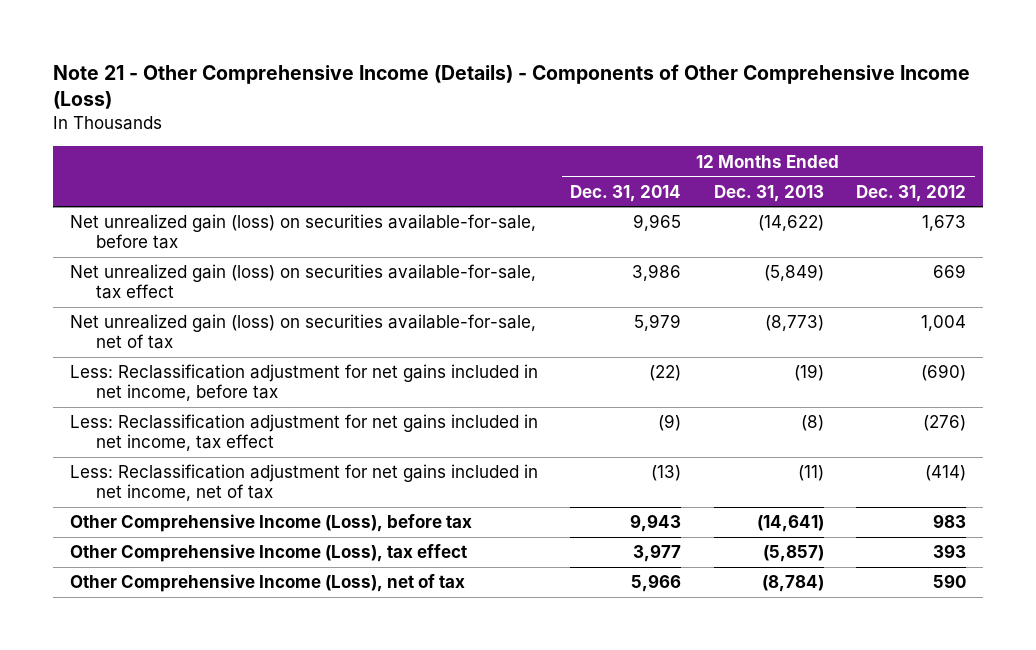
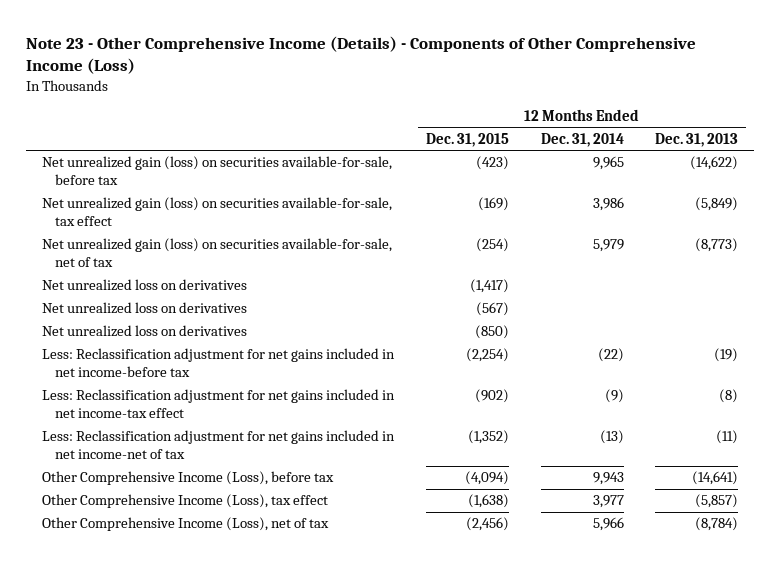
- Note 21 - Other Comprehensive Income (Details) - Components of Other Comprehensive Income (Loss)
+ Note 23 - Other Comprehensive Income (Details) - Components of Other Comprehensive Income (Loss)
- | 12 Months Ended Dec. 31, 2014 | 12 Months Ended Dec. 31, 2013 | 12 Months Ended Dec. 31, 2012
+ | 12 Months Ended Dec. 31, 2015 | 12 Months Ended Dec. 31, 2014 | 12 Months Ended Dec. 31, 2013
- Less: Reclassification adjustment for net gains included in net income, before tax | (22) | (19) | (690)
- Less: Reclassification adjustment for net gains included in net income, tax effect | (9) | (8) | (276)
- Less: Reclassification adjustment for net gains included in net income, net of tax | (13) | (11) | (414)
+ Net unrealized loss on derivatives | (1,417) | |
+ Net unrealized loss on derivatives | (567) | |
+ Net unrealized loss on derivatives | (850) | |
+ Less: Reclassification adjustment for net gains included in net income-before tax | (2,254) | (22) | (19)
+ Less: Reclassification adjustment for net gains included in net income-tax effect | (902) | (9) | (8)
+ Less: Reclassification adjustment for net gains included in net income-net of tax | (1,352) | (13) | (11)

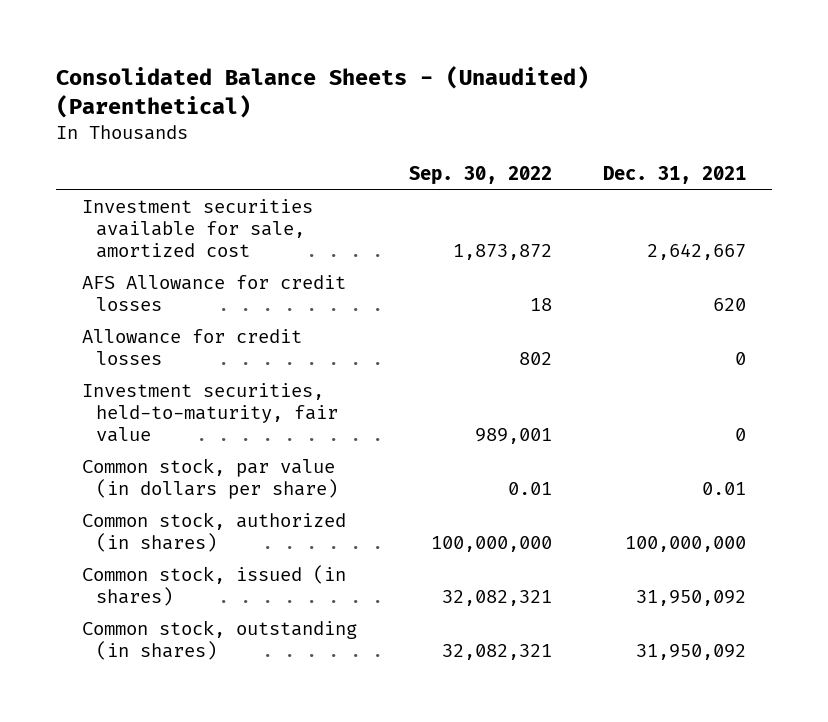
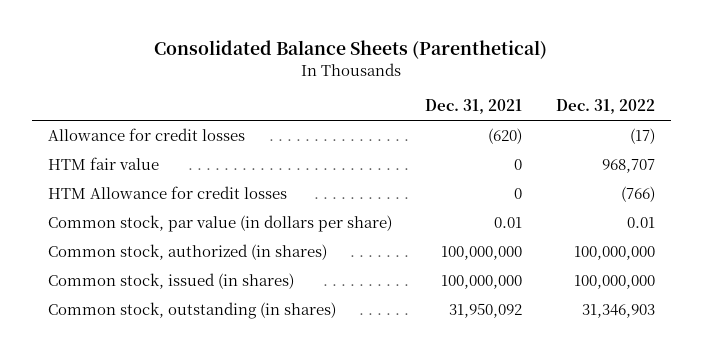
- Consolidated Balance Sheets - (Unaudited) (Parenthetical)
+ Consolidated Balance Sheets (Parenthetical)
- | Sep. 30, 2022 | Dec. 31, 2021
+ | Dec. 31, 2021 | Dec. 31, 2022
- Investment securities available for sale, amortized cost | 1,873,872 | 2,642,667
- AFS Allowance for credit losses | 18 | 620
- Allowance for credit losses | 802 | 0
- Investment securities, held-to-maturity, fair value | 989,001 | 0
+ Allowance for credit losses | (620) | (17)
+ HTM fair value | 0 | 968,707
+ HTM Allowance for credit losses | 0 | (766)
- Common stock, issued (in shares) | 32,082,321 | 31,950,092
+ Common stock, issued (in shares) | 100,000,000 | 100,000,000

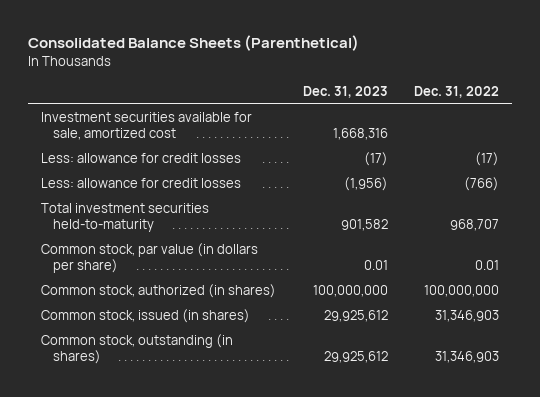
- | Dec. 31, 2021 | Dec. 31, 2022
+ | Dec. 31, 2023 | Dec. 31, 2022
- Allowance for credit losses | (620) | (17)
- HTM fair value | 0 | 968,707
- HTM Allowance for credit losses | 0 | (766)
+ Investment securities available for sale, amortized cost | 1,668,316 |
+ Less: allowance for credit losses | (17) | (17)
+ Less: allowance for credit losses | (1,956) | (766)
+ Total investment securities held-to-maturity | 901,582 | 968,707
- Common stock, issued (in shares) | 100,000,000 | 100,000,000
+ Common stock, issued (in shares) | 29,925,612 | 31,346,903

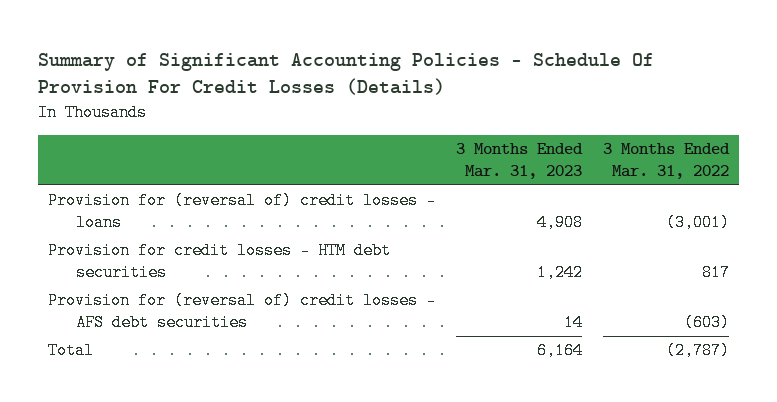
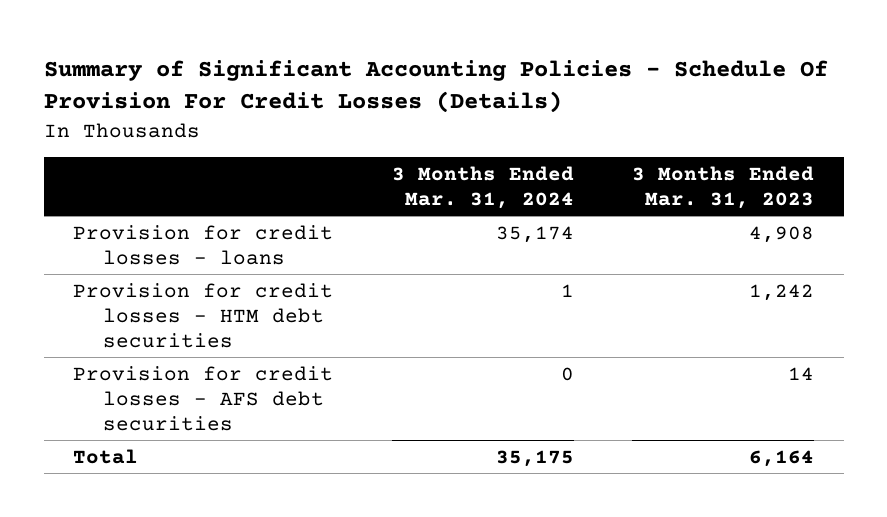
- | 3 Months Ended Mar. 31, 2023 | 3 Months Ended Mar. 31, 2022
+ | 3 Months Ended Mar. 31, 2024 | 3 Months Ended Mar. 31, 2023
- Provision for (reversal of) credit losses - loans | 4,908 | (3,001)
+ Provision for credit losses - loans | 35,174 | 4,908
- Provision for (reversal of) credit losses - AFS debt securities | 14 | (603)
+ Provision for credit losses - AFS debt securities | 0 | 14

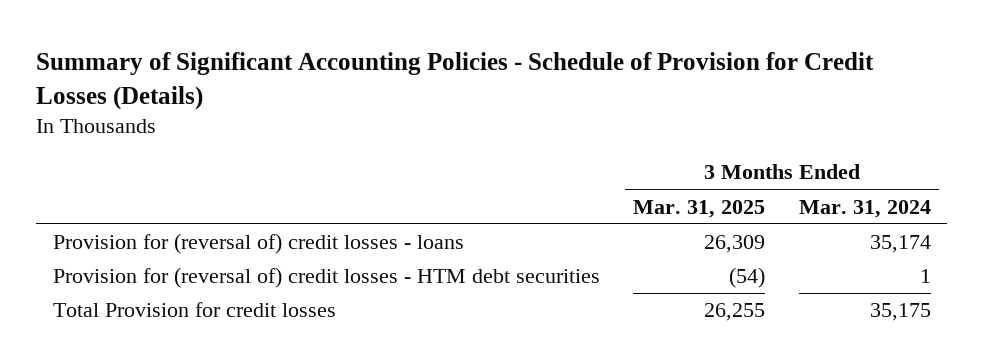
- Summary of Significant Accounting Policies - Schedule Of Provision For Credit Losses (Details)
+ Summary of Significant Accounting Policies - Schedule of Provision for Credit Losses (Details)
- | 3 Months Ended Mar. 31, 2024 | 3 Months Ended Mar. 31, 2023
+ | 3 Months Ended Mar. 31, 2025 | 3 Months Ended Mar. 31, 2024
- Provision for credit losses - loans | 35,174 | 4,908
- Provision for credit losses - HTM debt securities | 1 | 1,242
- Provision for credit losses - AFS debt securities | 0 | 14
- Total | 35,175 | 6,164
+ Provision for (reversal of) credit losses - loans | 26,309 | 35,174
+ Provision for (reversal of) credit losses - HTM debt securities | (54) | 1
+ Total Provision for credit losses | 26,255 | 35,175

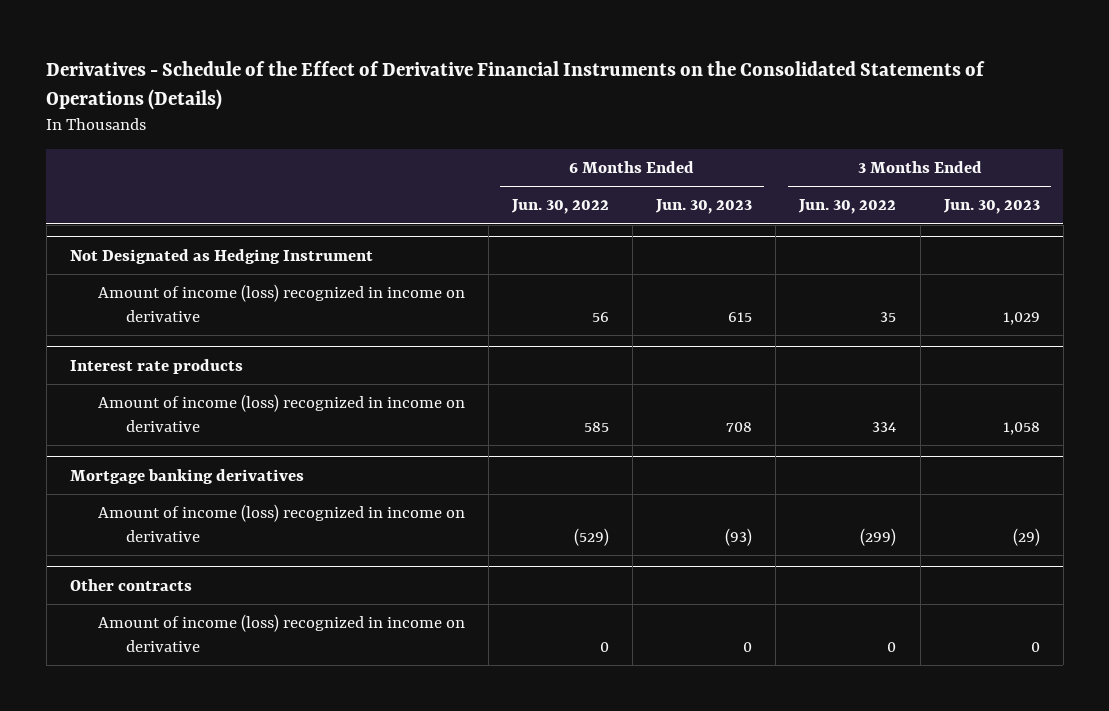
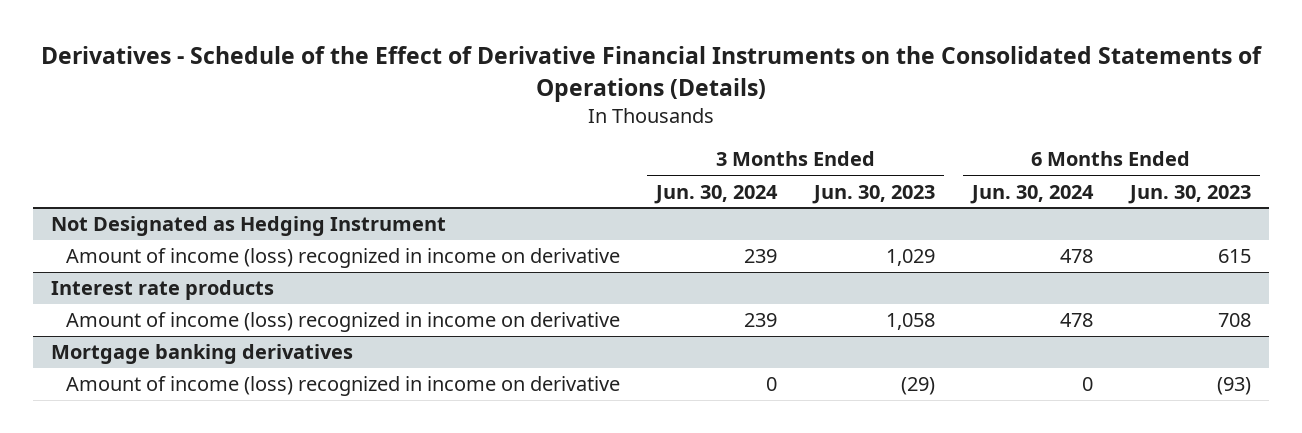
- | 6 Months Ended Jun. 30, 2022 | 6 Months Ended Jun. 30, 2023 | 3 Months Ended Jun. 30, 2022 | 3 Months Ended Jun. 30, 2023
+ | 3 Months Ended Jun. 30, 2024 | 3 Months Ended Jun. 30, 2023 | 6 Months Ended Jun. 30, 2024 | 6 Months Ended Jun. 30, 2023
- Other contracts
- Amount of income (loss) recognized in income on derivative | 0 | 0 | 0 | 0

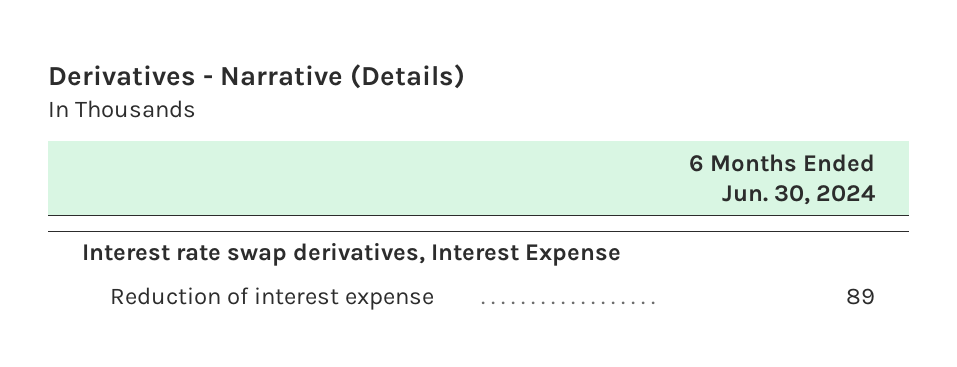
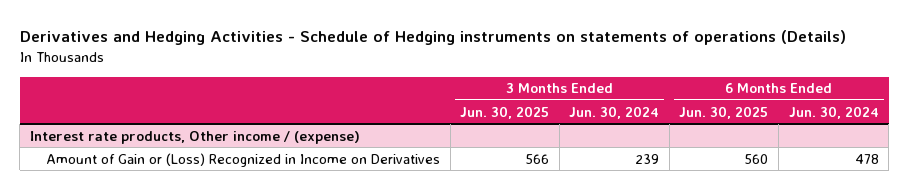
- Derivatives - Narrative (Details)
+ Derivatives and Hedging Activities - Schedule of Hedging instruments on statements of operations (Details)
- | 6 Months Ended Jun. 30, 2024
+ | 3 Months Ended Jun. 30, 2025 | 3 Months Ended Jun. 30, 2024 | 6 Months Ended Jun. 30, 2025 | 6 Months Ended Jun. 30, 2024
- Interest rate swap derivatives, Interest Expense
- Reduction of interest expense | 89
+ Interest rate products, Other income / (expense)
+ Amount of Gain or (Loss) Recognized in Income on Derivatives | 566 | 239 | 560 | 478

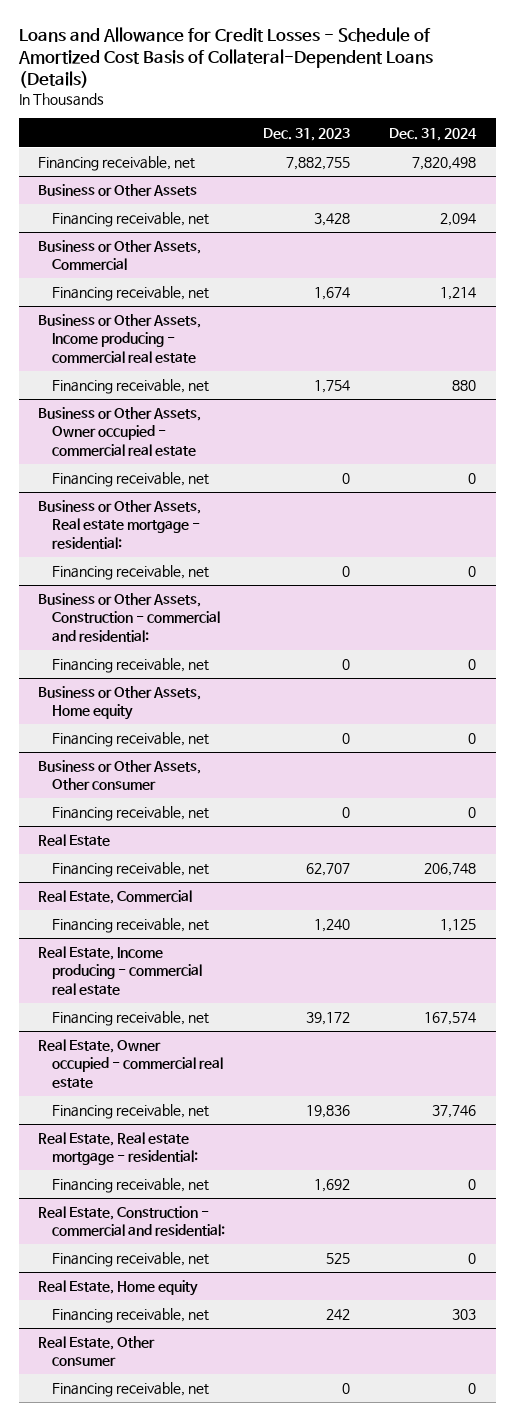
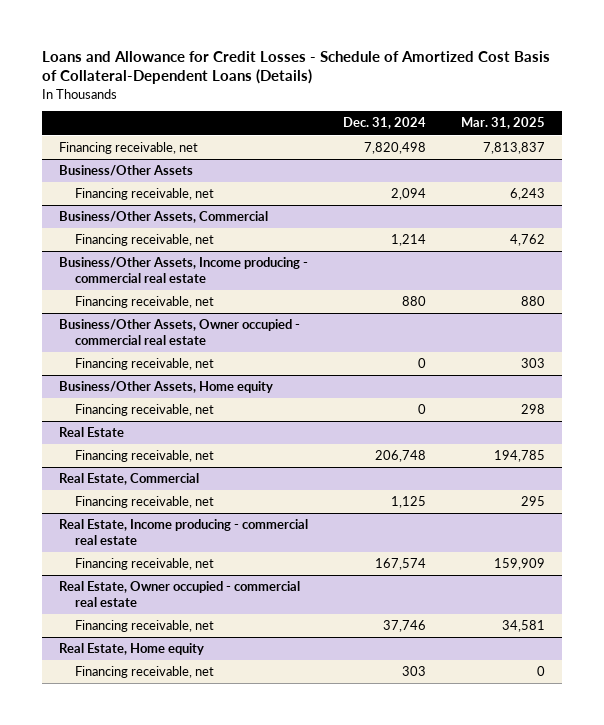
- | Dec. 31, 2023 | Dec. 31, 2024
+ | Dec. 31, 2024 | Mar. 31, 2025
- Business or Other Assets
+ Business/Other Assets
- Business or Other Assets, Commercial
+ Business/Other Assets, Commercial
- Business or Other Assets, Income producing - commercial real estate
+ Business/Other Assets, Income producing - commercial real estate
- Business or Other Assets, Owner occupied - commercial real estate
- Financing receivable, net | 0 | 0
- Business or Other Assets, Real estate mortgage - residential:
- Financing receivable, net | 0 | 0
- Business or Other Assets, Construction - commercial and residential:
- Financing receivable, net | 0 | 0
- Business or Other Assets, Home equity
+ Business/Other Assets, Owner occupied - commercial real estate
- Business or Other Assets, Other consumer
+ Business/Other Assets, Home equity
- Real Estate, Real estate mortgage - residential:
- Financing receivable, net | 1,692 | 0
- Real Estate, Construction - commercial and residential:
- Financing receivable, net | 525 | 0
- Real Estate, Other consumer
- Financing receivable, net | 0 | 0

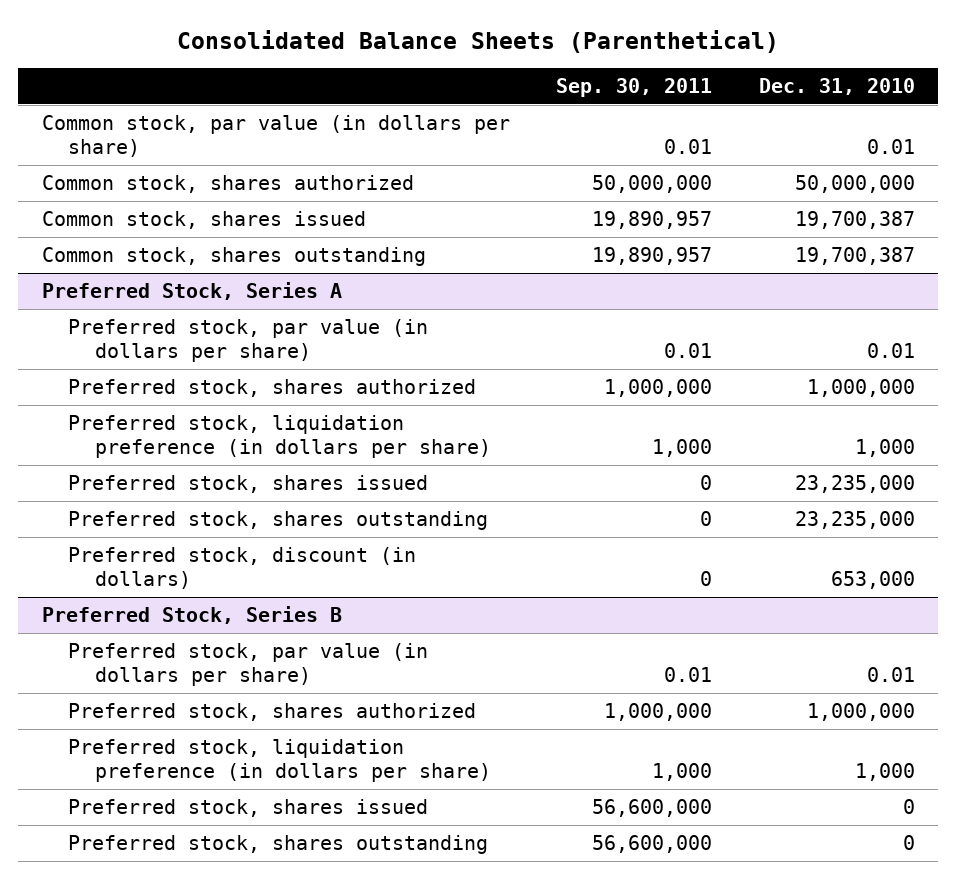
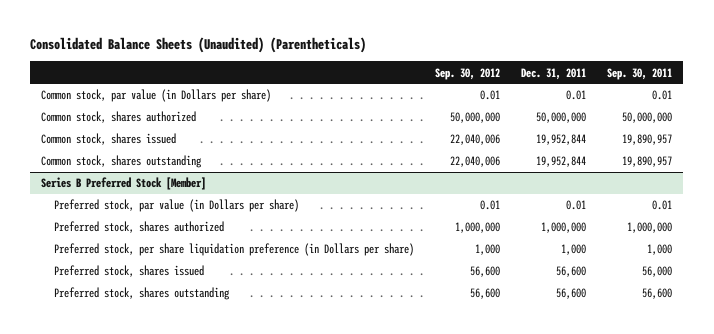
- Consolidated Balance Sheets (Parenthetical)
+ Consolidated Balance Sheets (Unaudited) (Parentheticals)
- | Sep. 30, 2011 | Dec. 31, 2010
+ | Sep. 30, 2012 | Dec. 31, 2011 | Sep. 30, 2011
- Common stock, par value (in dollars per share) | 0.01 | 0.01
+ Common stock, par value (in Dollars per share) | 0.01 | 0.01 | 0.01
- Preferred Stock, Series A
- Preferred stock, par value (in dollars per share) | 0.01 | 0.01
- Preferred stock, shares authorized | 1,000,000 | 1,000,000
- Preferred stock, liquidation preference (in dollars per share) | 1,000 | 1,000
- Preferred stock, shares issued | 0 | 23,235,000
- Preferred stock, shares outstanding | 0 | 23,235,000
- Preferred stock, discount (in dollars) | 0 | 653,000
- Preferred Stock, Series B
- Preferred stock, par value (in dollars per share) | 0.01 | 0.01
+ Series B Preferred Stock [Member]
+ Preferred stock, par value (in Dollars per share) | 0.01 | 0.01 | 0.01
- Preferred stock, liquidation preference (in dollars per share) | 1,000 | 1,000
- Preferred stock, shares issued | 56,600,000 | 0
- Preferred stock, shares outstanding | 56,600,000 | 0
+ Preferred stock, per share liquidation preference (in Dollars per share) | 1,000 | 1,000 | 1,000
+ Preferred stock, shares issued | 56,600 | 56,600 | 56,000
+ Preferred stock, shares outstanding | 56,600 | 56,600 | 56,600

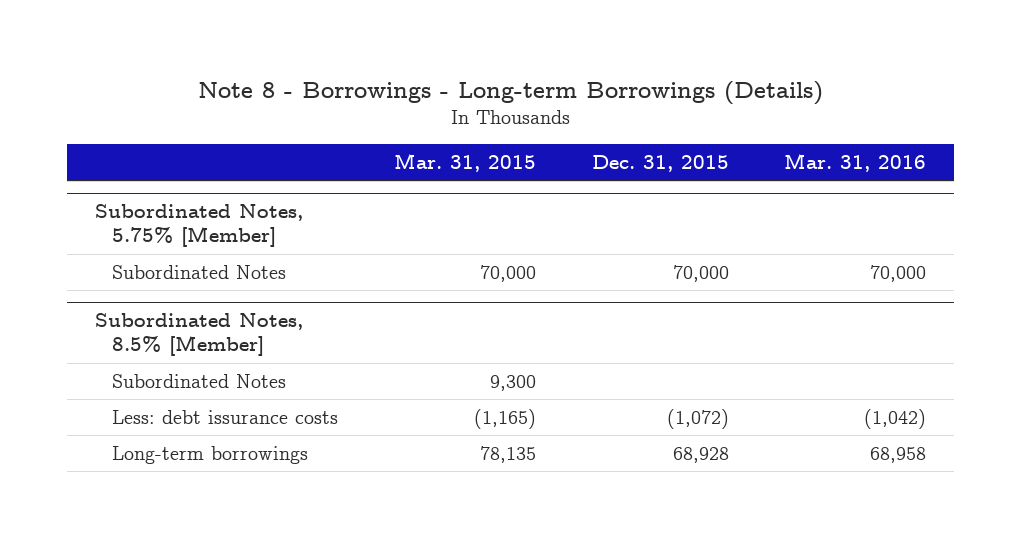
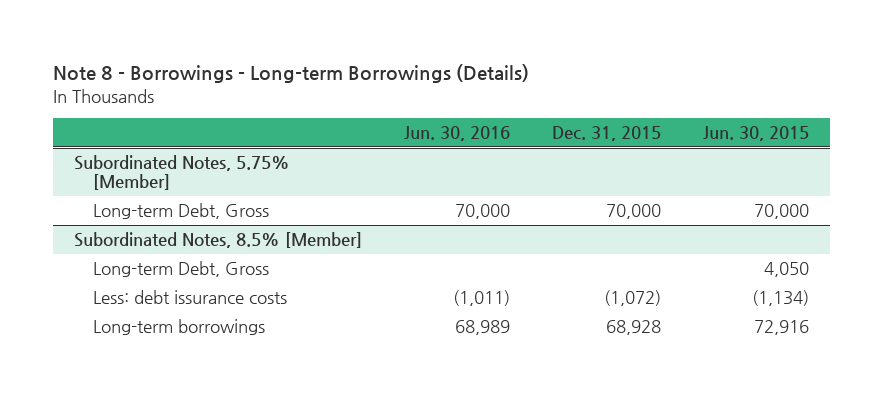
- | Mar. 31, 2015 | Dec. 31, 2015 | Mar. 31, 2016
+ | Jun. 30, 2016 | Dec. 31, 2015 | Jun. 30, 2015
@ Subordinated Notes, 5.75% [Member]
- Subordinated Notes | 70,000 | 70,000 | 70,000
+ Long-term Debt, Gross | 70,000 | 70,000 | 70,000
@ Subordinated Notes, 8.5% [Member]
- Subordinated Notes | 9,300 | |
+ Long-term Debt, Gross | | | 4,050

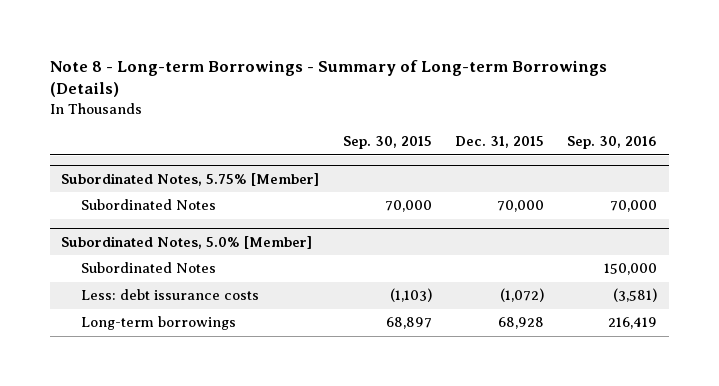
- Note 8 - Borrowings - Long-term Borrowings (Details)
+ Note 8 - Long-term Borrowings - Summary of Long-term Borrowings (Details)
- | Jun. 30, 2016 | Dec. 31, 2015 | Jun. 30, 2015
+ | Sep. 30, 2015 | Dec. 31, 2015 | Sep. 30, 2016
@ Subordinated Notes, 5.75% [Member]
- Long-term Debt, Gross | 70,000 | 70,000 | 70,000
- Subordinated Notes, 8.5% [Member]
- Long-term Debt, Gross | | | 4,050
@ Subordinated Notes, 5.75% [Member]
+ Subordinated Notes | 70,000 | 70,000 | 70,000
+ Subordinated Notes, 5.0% [Member]
+ Subordinated Notes | | | 150,000

